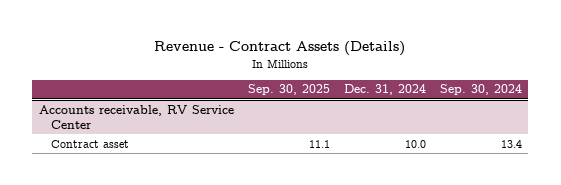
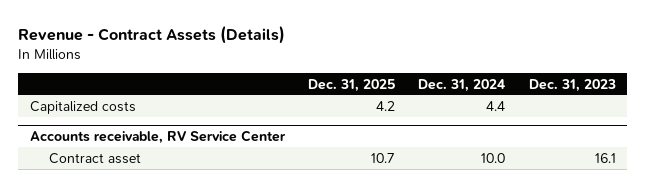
- | Sep. 30, 2025 | Dec. 31, 2024 | Sep. 30, 2024
+ | Dec. 31, 2025 | Dec. 31, 2024 | Dec. 31, 2023
+ Capitalized costs | 4.2 | 4.4 |

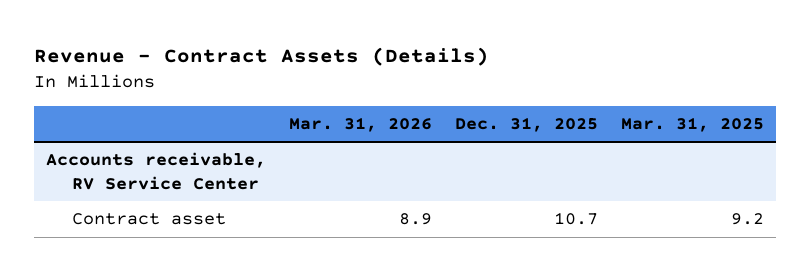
- | Dec. 31, 2025 | Dec. 31, 2024 | Dec. 31, 2023
+ | Mar. 31, 2026 | Dec. 31, 2025 | Mar. 31, 2025
- Capitalized costs | 4.2 | 4.4 |

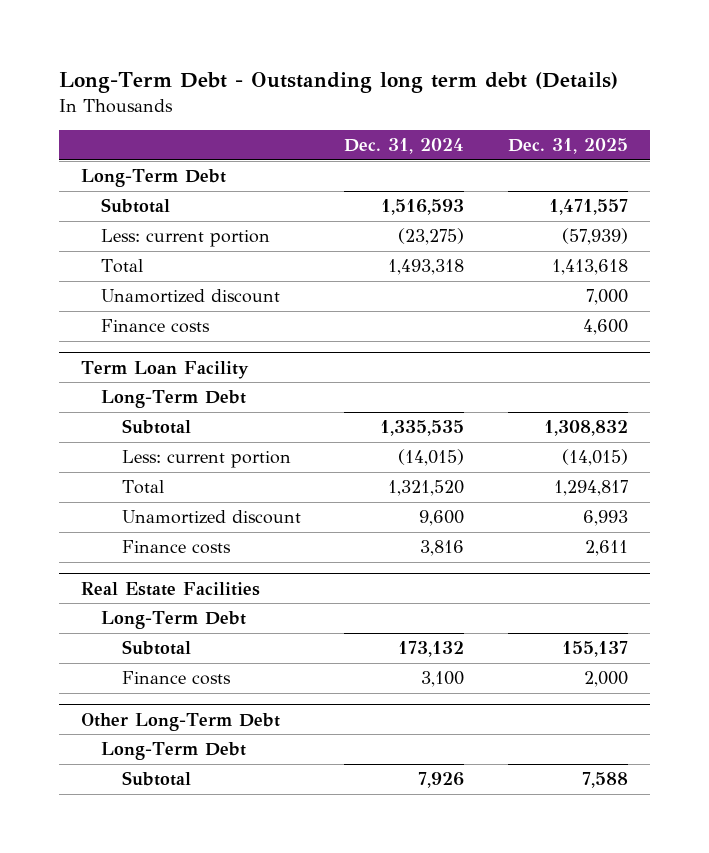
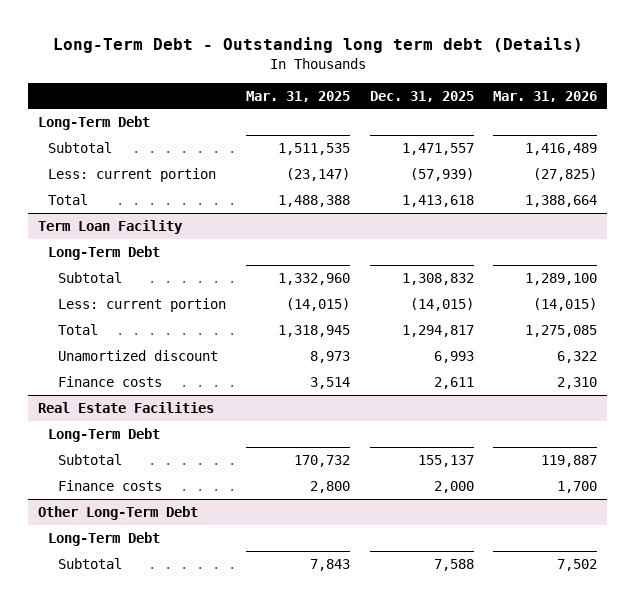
- | Dec. 31, 2024 | Dec. 31, 2025
+ | Mar. 31, 2025 | Dec. 31, 2025 | Mar. 31, 2026
- Unamortized discount | | 7,000
- Finance costs | | 4,600

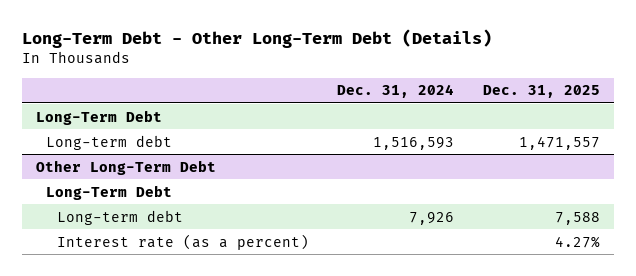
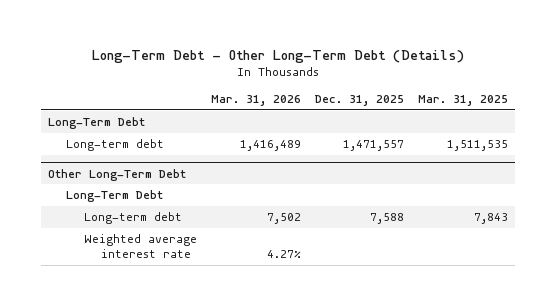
- | Dec. 31, 2024 | Dec. 31, 2025
+ | Mar. 31, 2026 | Dec. 31, 2025 | Mar. 31, 2025
@ Other Long-Term Debt
- Interest rate (as a percent) | | 4.27%
+ Weighted average interest rate | 4.27% | |

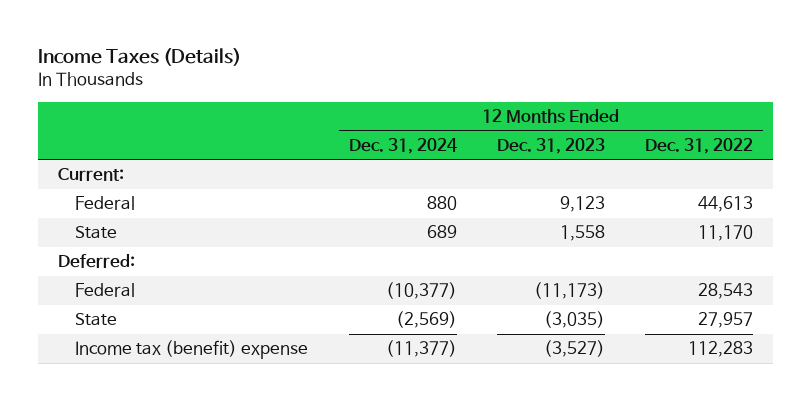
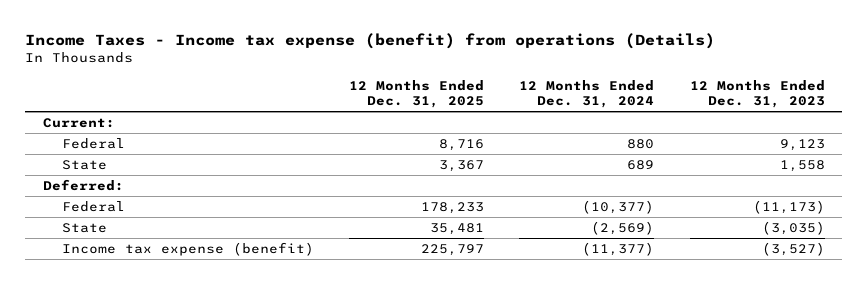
- Income Taxes (Details)
+ Income Taxes - Income tax expense (benefit) from operations (Details)
- | 12 Months Ended Dec. 31, 2024 | 12 Months Ended Dec. 31, 2023 | 12 Months Ended Dec. 31, 2022
+ | 12 Months Ended Dec. 31, 2025 | 12 Months Ended Dec. 31, 2024 | 12 Months Ended Dec. 31, 2023
- Income tax (benefit) expense | (11,377) | (3,527) | 112,283
+ Income tax expense (benefit) | 225,797 | (11,377) | (3,527)

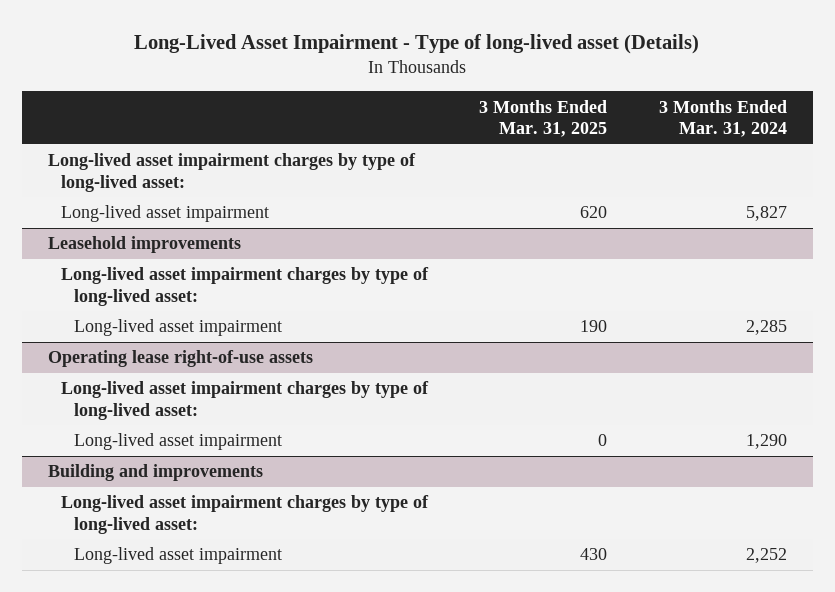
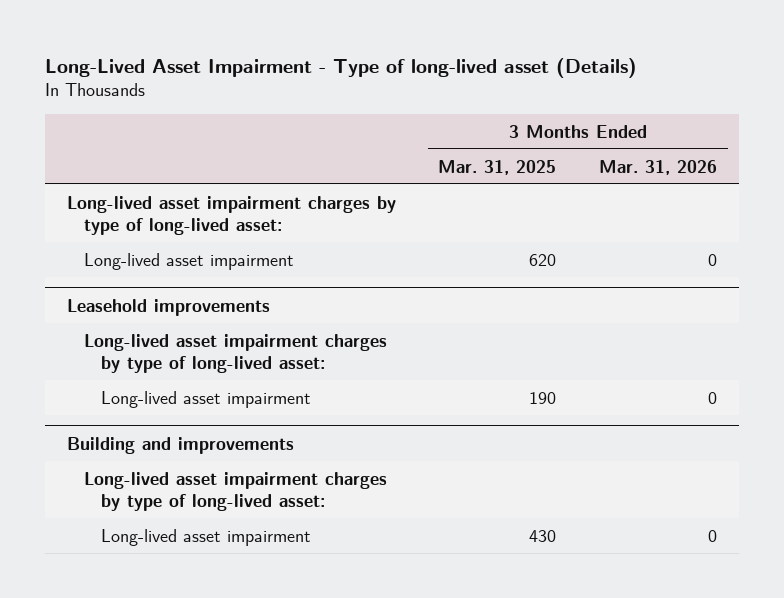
- | 3 Months Ended Mar. 31, 2025 | 3 Months Ended Mar. 31, 2024
+ | 3 Months Ended Mar. 31, 2025 | 3 Months Ended Mar. 31, 2026
- Operating lease right-of-use assets
- Long-lived asset impairment charges by type of long-lived asset:
- Long-lived asset impairment | 0 | 1,290

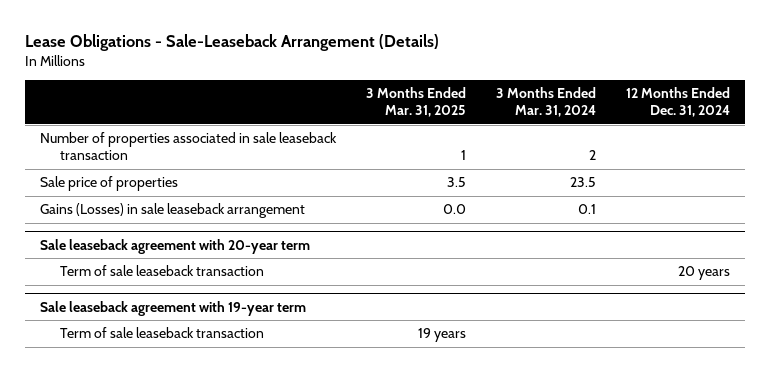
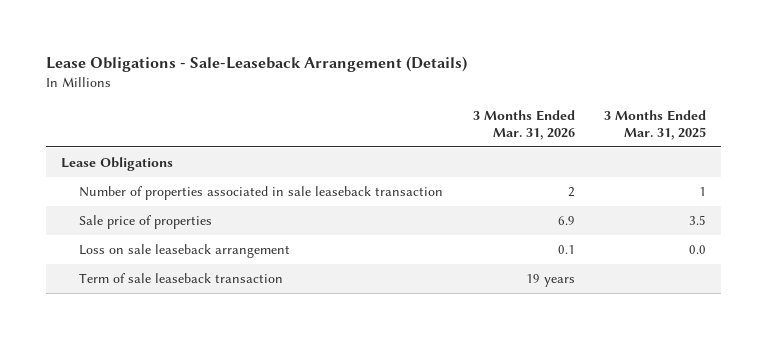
- | 3 Months Ended Mar. 31, 2025 | 3 Months Ended Mar. 31, 2024 | 12 Months Ended Dec. 31, 2024
+ | 3 Months Ended Mar. 31, 2026 | 3 Months Ended Mar. 31, 2025
+ Lease Obligations
- Gains (Losses) in sale leaseback arrangement | 0.0 | 0.1 |
- Sale leaseback agreement with 20-year term
+ Loss on sale leaseback arrangement | 0.1 | 0.0
- Sale leaseback agreement with 19-year term
- Term of sale leaseback transaction | 19 years | |

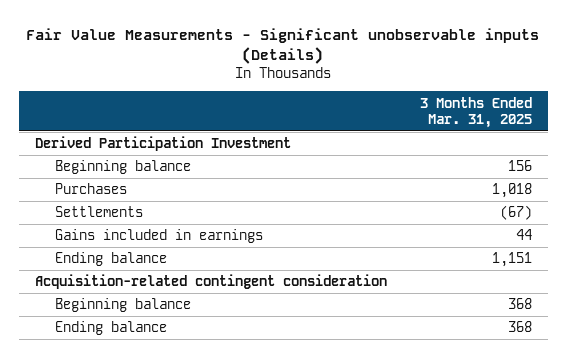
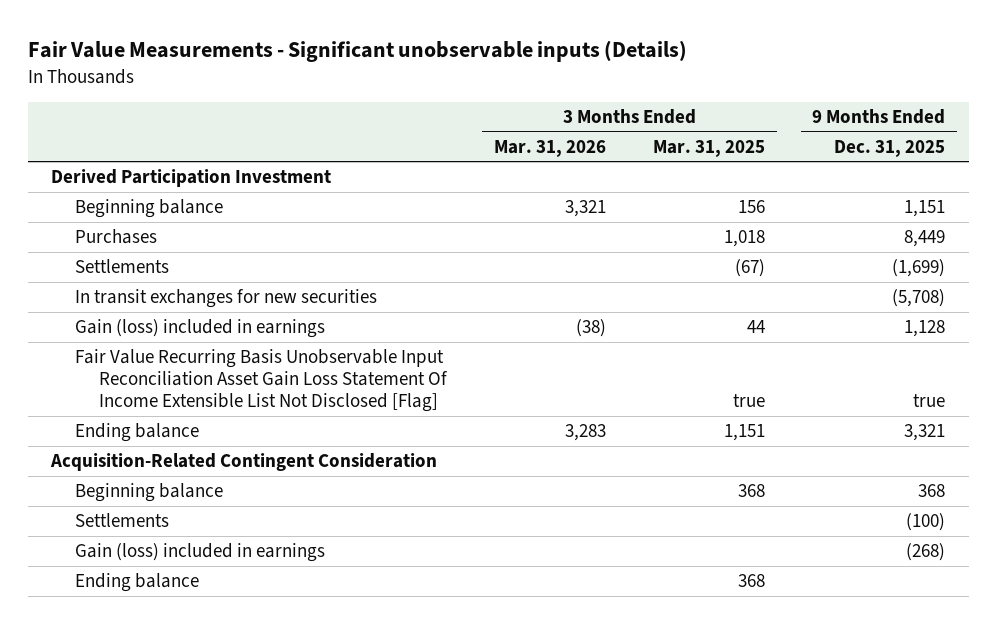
- | 3 Months Ended Mar. 31, 2025
+ | 3 Months Ended Mar. 31, 2026 | 3 Months Ended Mar. 31, 2025 | 9 Months Ended Dec. 31, 2025
- Gains included in earnings | 44
+ In transit exchanges for new securities | | | (5,708)
+ Gain (loss) included in earnings | (38) | 44 | 1,128
+ Fair Value Recurring Basis Unobservable Input Reconciliation Asset Gain Loss Statement Of Income Extensible List Not Disclosed [Flag] | | true | true
- Acquisition-related contingent consideration
+ Acquisition-Related Contingent Consideration
+ Settlements | | | (100)
+ Gain (loss) included in earnings | | | (268)

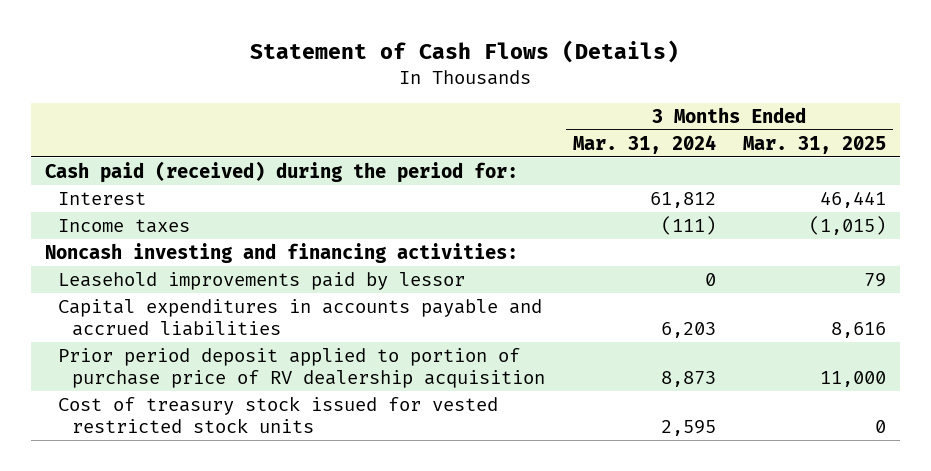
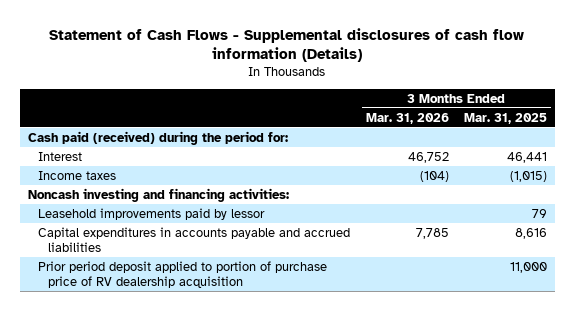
- Statement of Cash Flows (Details)
+ Statement of Cash Flows - Supplemental disclosures of cash flow information (Details)
- | 3 Months Ended Mar. 31, 2024 | 3 Months Ended Mar. 31, 2025
+ | 3 Months Ended Mar. 31, 2026 | 3 Months Ended Mar. 31, 2025
- Cost of treasury stock issued for vested restricted stock units | 2,595 | 0

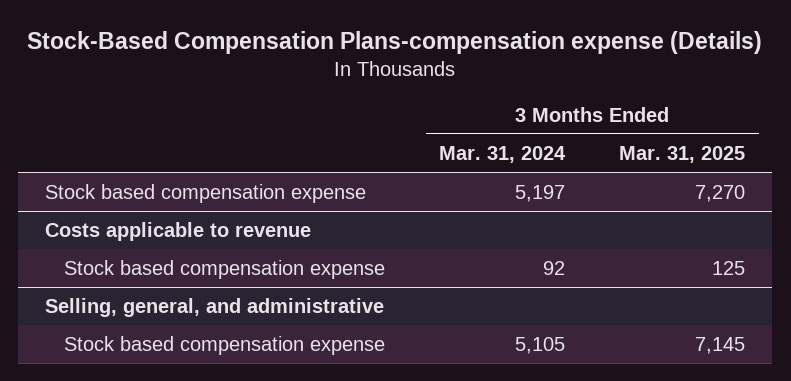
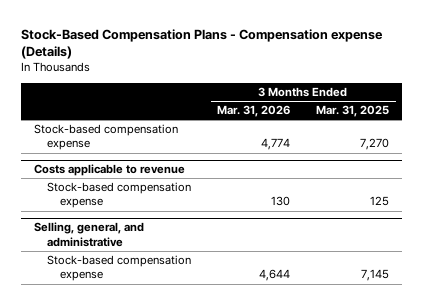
- Stock-Based Compensation Plans-compensation expense (Details)
+ Stock-Based Compensation Plans - Compensation expense (Details)
- | 3 Months Ended Mar. 31, 2024 | 3 Months Ended Mar. 31, 2025
+ | 3 Months Ended Mar. 31, 2026 | 3 Months Ended Mar. 31, 2025
- Stock based compensation expense | 5,197 | 7,270
+ Stock-based compensation expense | 4,774 | 7,270
@ Costs applicable to revenue
- Stock based compensation expense | 92 | 125
+ Stock-based compensation expense | 130 | 125
@ Selling, general, and administrative
- Stock based compensation expense | 5,105 | 7,145
+ Stock-based compensation expense | 4,644 | 7,145

